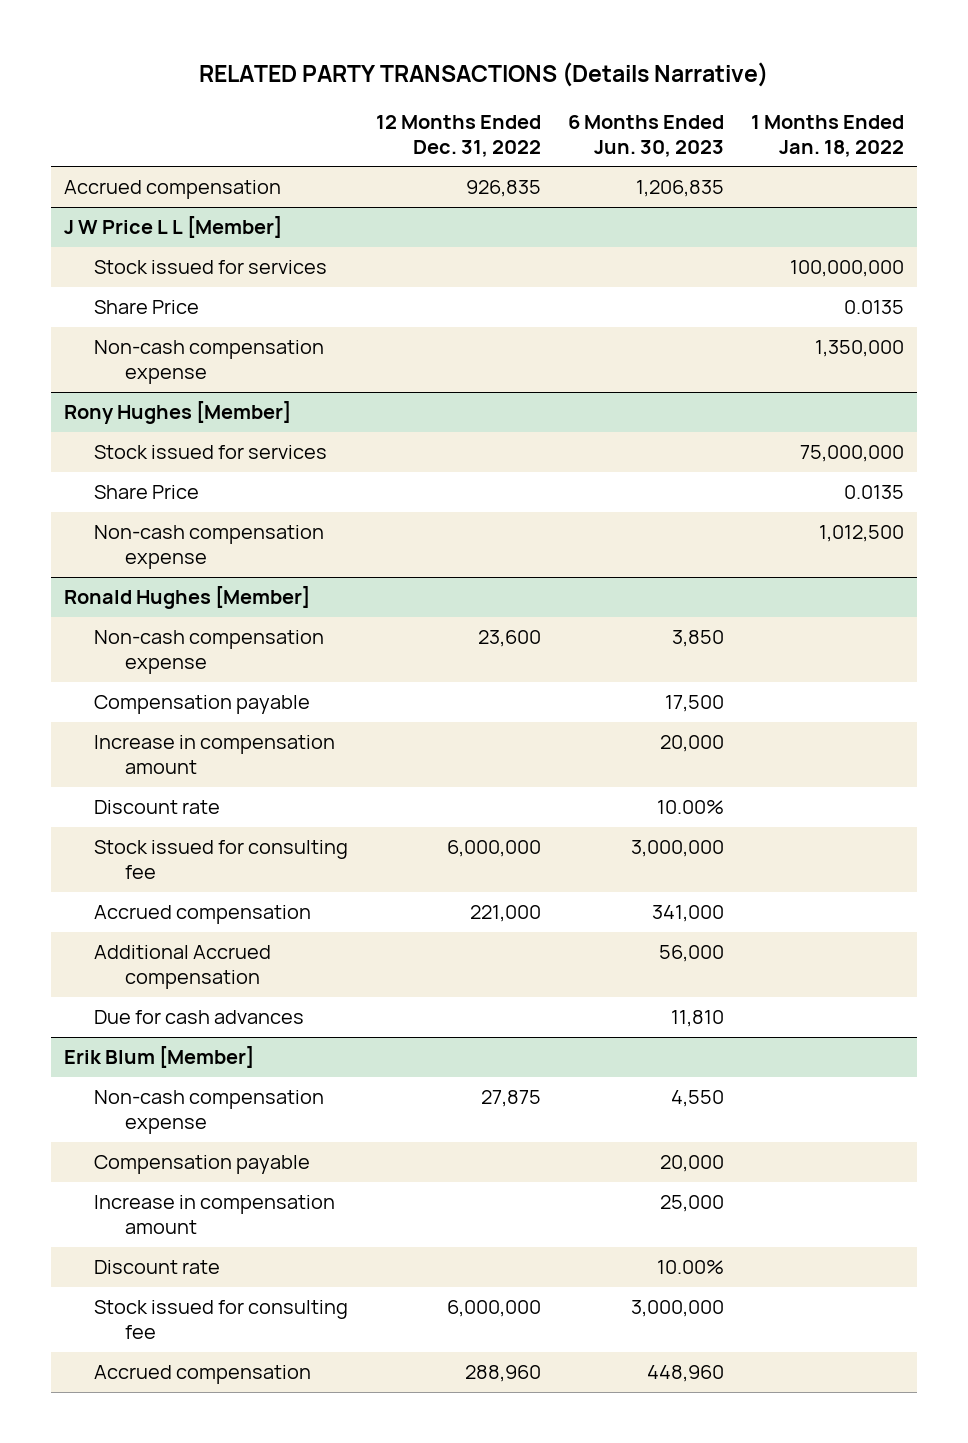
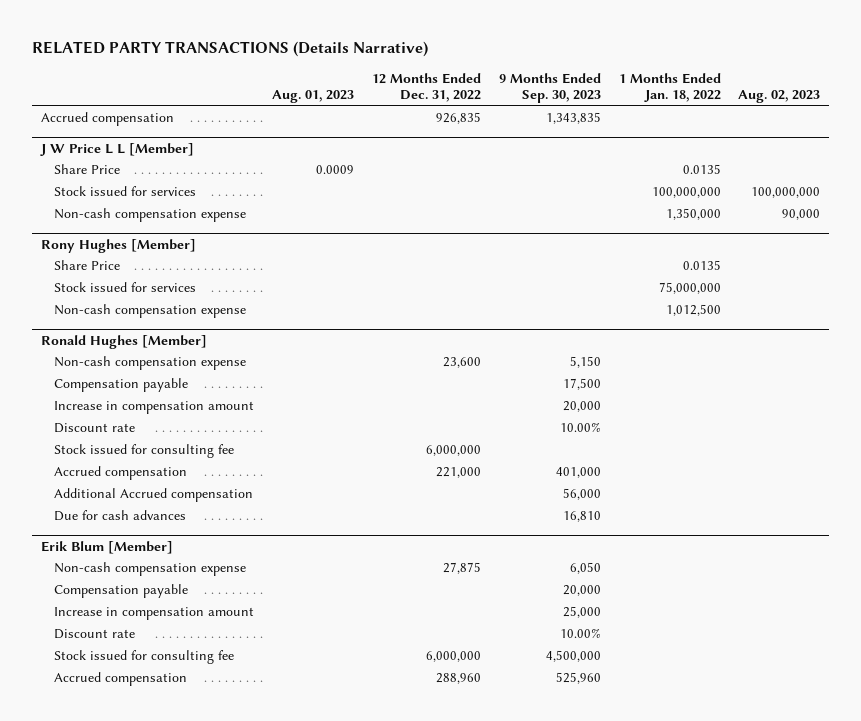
- | 12 Months Ended Dec. 31, 2022 | 6 Months Ended Jun. 30, 2023 | 1 Months Ended Jan. 18, 2022
+ | Aug. 01, 2023 | 12 Months Ended Dec. 31, 2022 | 9 Months Ended Sep. 30, 2023 | 1 Months Ended Jan. 18, 2022 | Aug. 02, 2023
@ J W Price L L [Member]
moved down: Stock issued for services | | | | 100,000,000 | 100,000,000
@ Rony Hughes [Member]
moved down: Stock issued for services | | | | 75,000,000 |

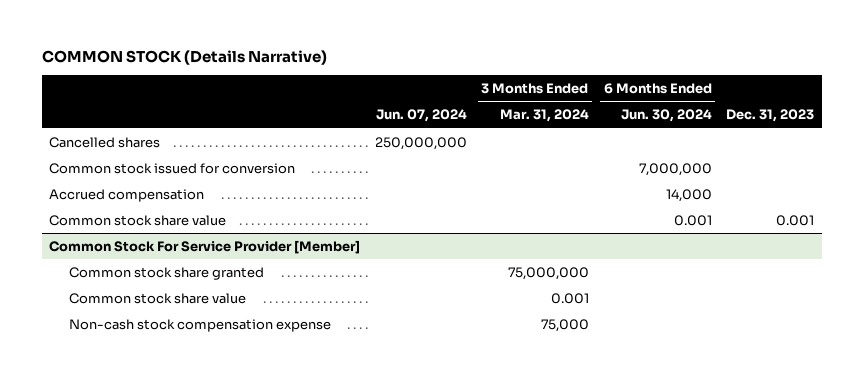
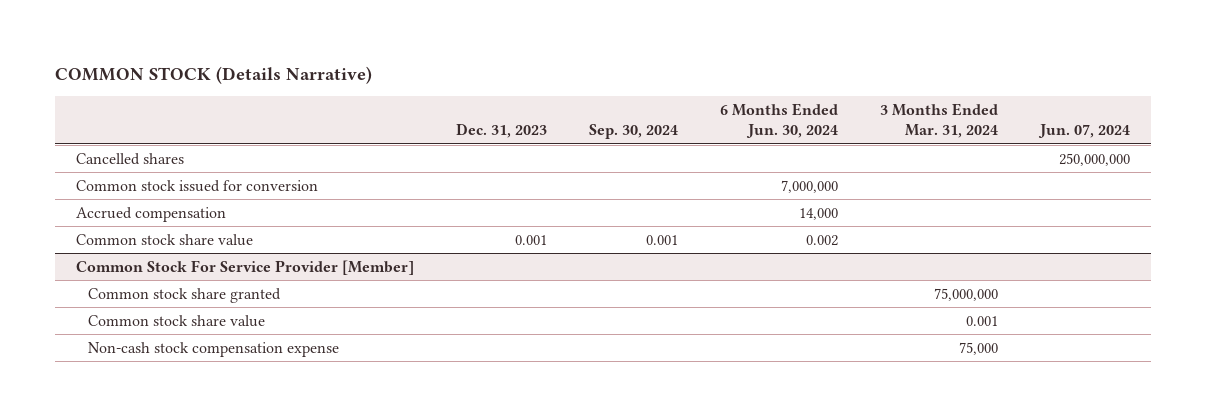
- | Jun. 07, 2024 | 3 Months Ended Mar. 31, 2024 | 6 Months Ended Jun. 30, 2024 | Dec. 31, 2023
+ | Dec. 31, 2023 | Sep. 30, 2024 | 6 Months Ended Jun. 30, 2024 | 3 Months Ended Mar. 31, 2024 | Jun. 07, 2024
- Common stock share value | | | 0.001 | 0.001
+ Common stock share value | 0.001 | 0.001 | 0.002 | |

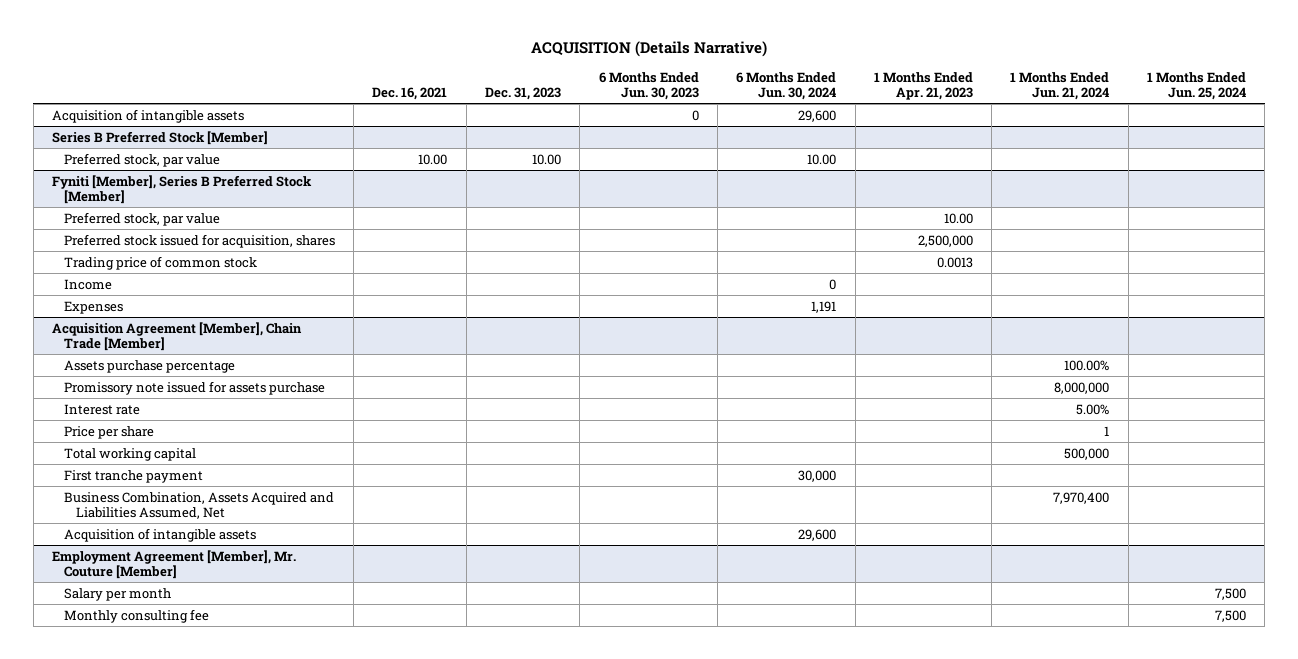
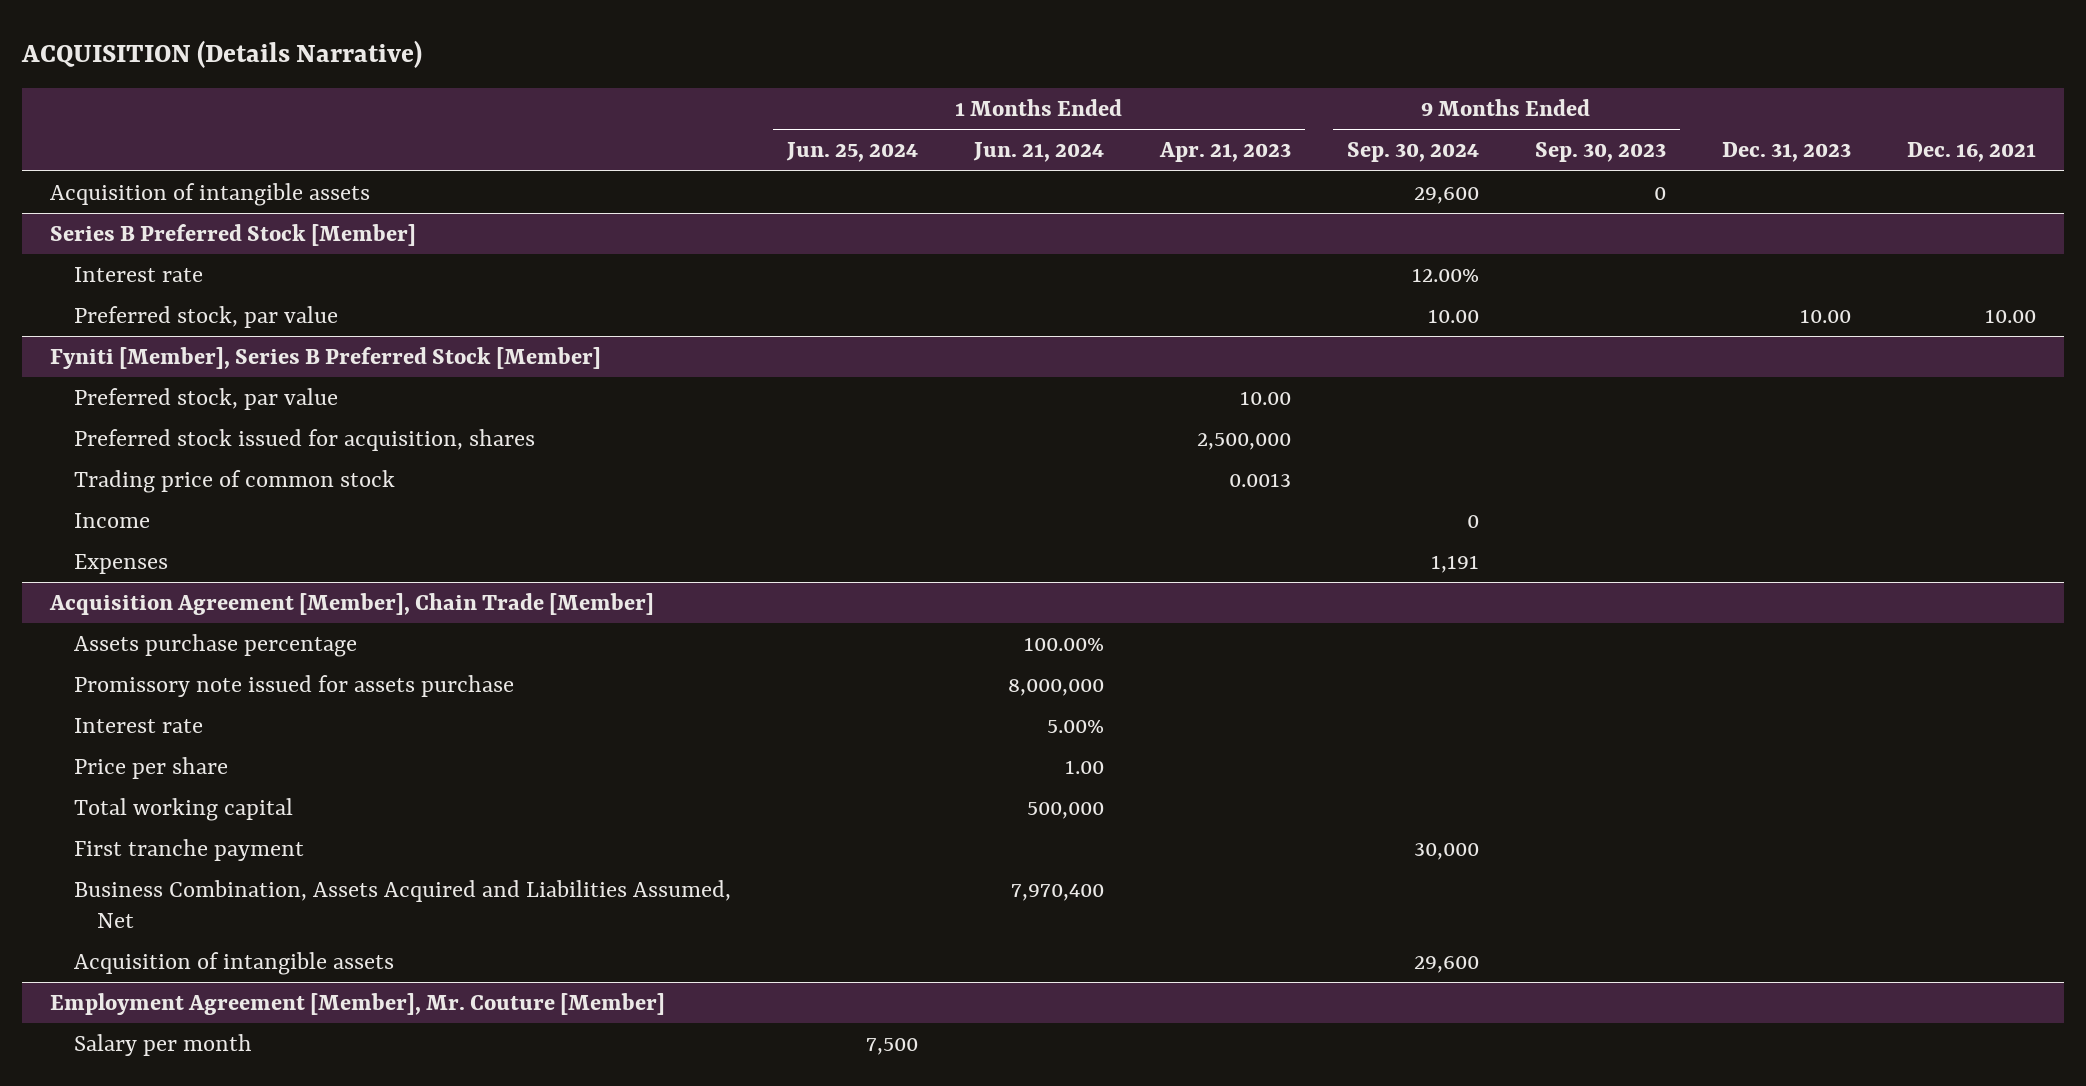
- | Dec. 16, 2021 | Dec. 31, 2023 | 6 Months Ended Jun. 30, 2023 | 6 Months Ended Jun. 30, 2024 | 1 Months Ended Apr. 21, 2023 | 1 Months Ended Jun. 21, 2024 | 1 Months Ended Jun. 25, 2024
+ | 1 Months Ended Jun. 25, 2024 | 1 Months Ended Jun. 21, 2024 | 1 Months Ended Apr. 21, 2023 | 9 Months Ended Sep. 30, 2024 | 9 Months Ended Sep. 30, 2023 | Dec. 31, 2023 | Dec. 16, 2021
@ Series B Preferred Stock [Member]
+ Interest rate | | | | 12.00% | | |
@ Acquisition Agreement [Member], Chain Trade [Member]
- Price per share | | | | | | 1 |
+ Price per share | | 1.00 | | | | |
@ Employment Agreement [Member], Mr. Couture [Member]
- Monthly consulting fee | | | | | | | 7,500

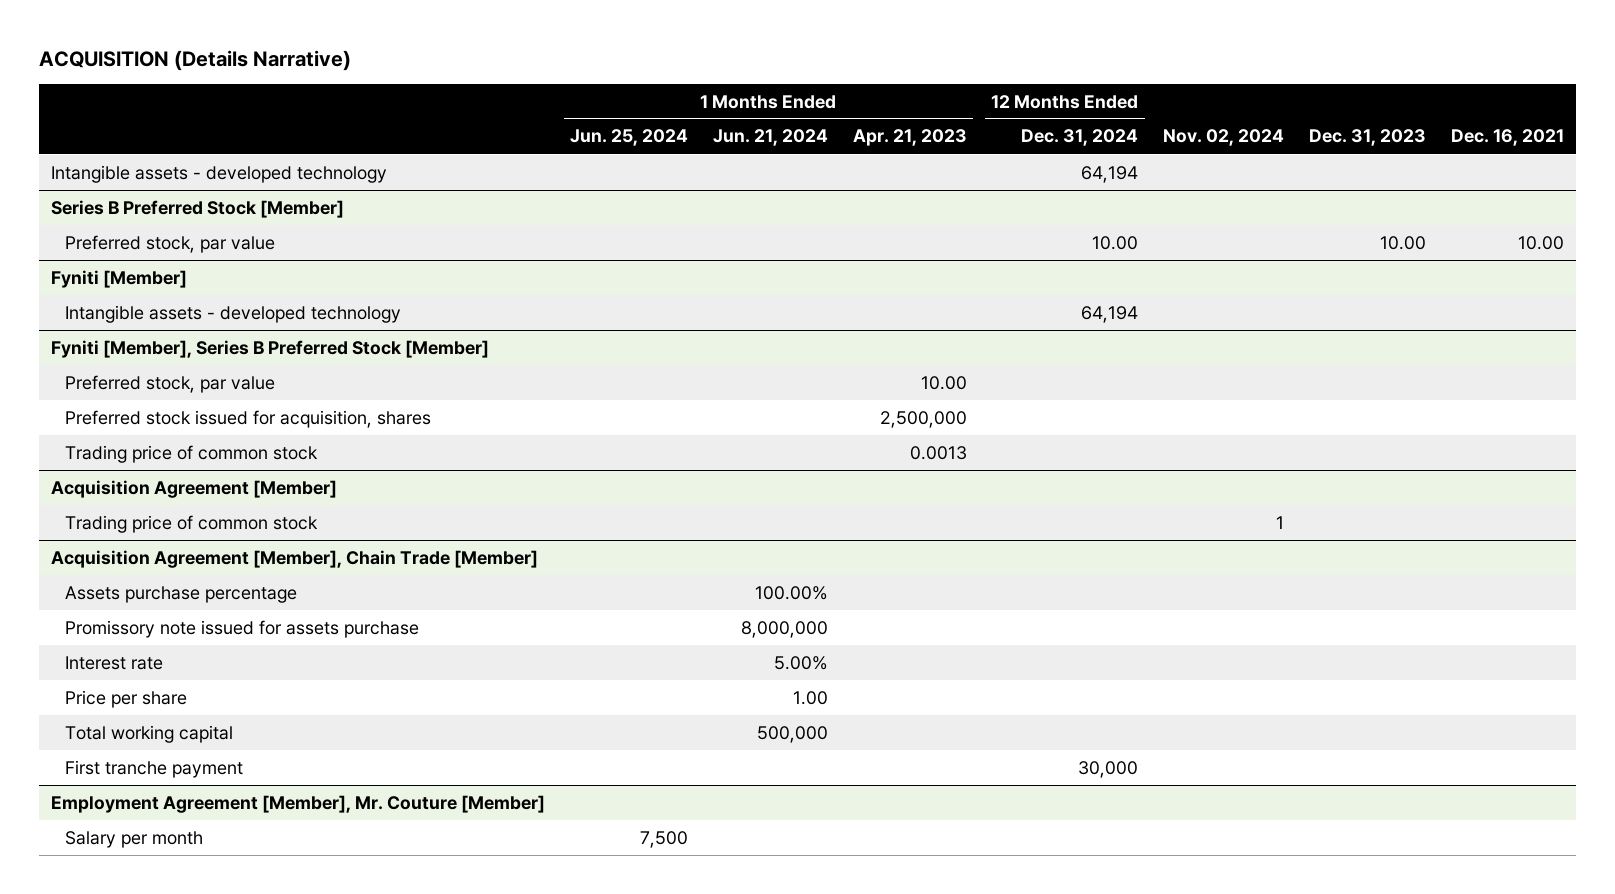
- | 1 Months Ended Jun. 25, 2024 | 1 Months Ended Jun. 21, 2024 | 1 Months Ended Apr. 21, 2023 | 9 Months Ended Sep. 30, 2024 | 9 Months Ended Sep. 30, 2023 | Dec. 31, 2023 | Dec. 16, 2021
+ | 1 Months Ended Jun. 25, 2024 | 1 Months Ended Jun. 21, 2024 | 1 Months Ended Apr. 21, 2023 | 12 Months Ended Dec. 31, 2024 | Nov. 02, 2024 | Dec. 31, 2023 | Dec. 16, 2021
- Acquisition of intangible assets | | | | 29,600 | 0 | |
+ Intangible assets - developed technology | | | | 64,194 | | |
@ Series B Preferred Stock [Member]
- Interest rate | | | | 12.00% | | |
+ Fyniti [Member]
+ Intangible assets - developed technology | | | | 64,194 | | |
@ Fyniti [Member], Series B Preferred Stock [Member]
- Income | | | | 0 | | |
- Expenses | | | | 1,191 | | |
+ Acquisition Agreement [Member]
+ Trading price of common stock | | | | | 1 | |
@ Acquisition Agreement [Member], Chain Trade [Member]
- Business Combination, Assets Acquired and Liabilities Assumed, Net | | 7,970,400 | | | | |
- Acquisition of intangible assets | | | | 29,600 | | |

